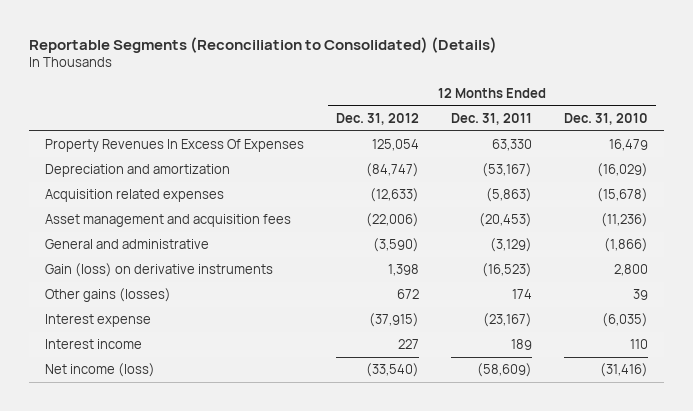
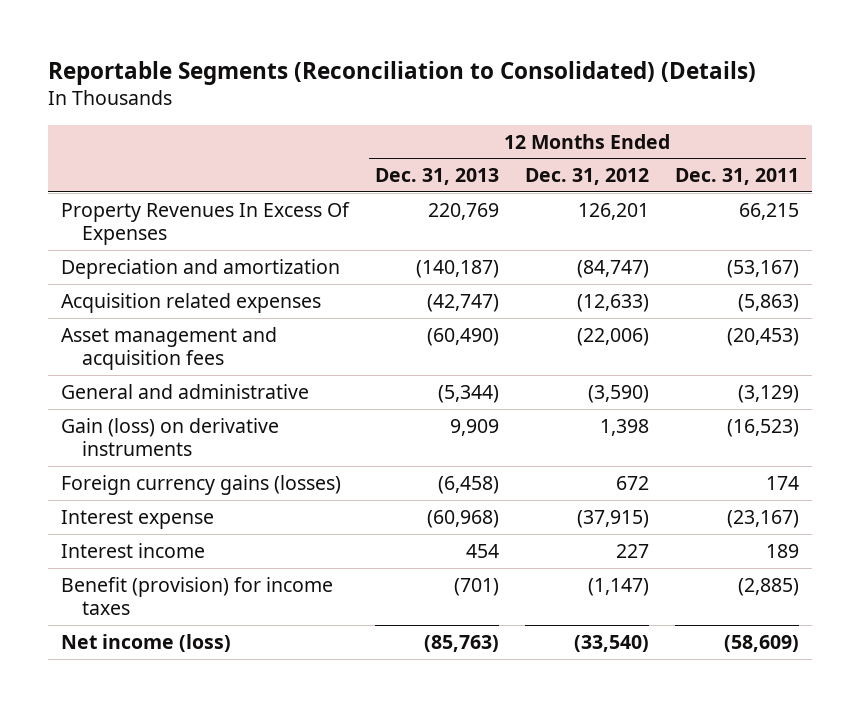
- | 12 Months Ended Dec. 31, 2012 | 12 Months Ended Dec. 31, 2011 | 12 Months Ended Dec. 31, 2010
+ | 12 Months Ended Dec. 31, 2013 | 12 Months Ended Dec. 31, 2012 | 12 Months Ended Dec. 31, 2011
- Property Revenues In Excess Of Expenses | 125,054 | 63,330 | 16,479
+ Property Revenues In Excess Of Expenses | 220,769 | 126,201 | 66,215
- Other gains (losses) | 672 | 174 | 39
+ Foreign currency gains (losses) | (6,458) | 672 | 174
+ Benefit (provision) for income taxes | (701) | (1,147) | (2,885)

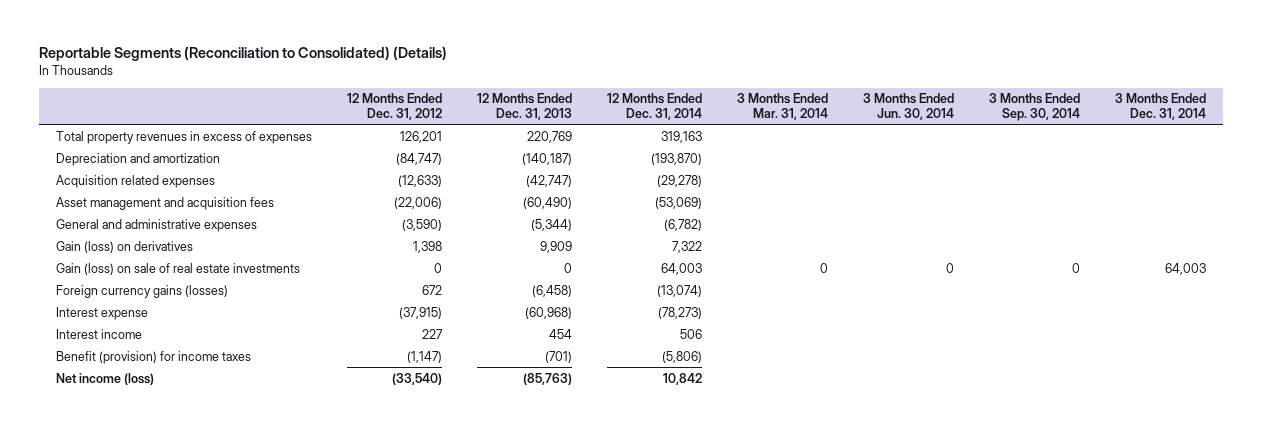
- | 12 Months Ended Dec. 31, 2013 | 12 Months Ended Dec. 31, 2012 | 12 Months Ended Dec. 31, 2011
+ | 12 Months Ended Dec. 31, 2012 | 12 Months Ended Dec. 31, 2013 | 12 Months Ended Dec. 31, 2014 | 3 Months Ended Mar. 31, 2014 | 3 Months Ended Jun. 30, 2014 | 3 Months Ended Sep. 30, 2014 | 3 Months Ended Dec. 31, 2014
- Property Revenues In Excess Of Expenses | 220,769 | 126,201 | 66,215
+ Total property revenues in excess of expenses | 126,201 | 220,769 | 319,163 | | | |
- General and administrative | (5,344) | (3,590) | (3,129)
- Gain (loss) on derivative instruments | 9,909 | 1,398 | (16,523)
+ General and administrative expenses | (3,590) | (5,344) | (6,782) | | | |
+ Gain (loss) on derivatives | 1,398 | 9,909 | 7,322 | | | |
+ Gain (loss) on sale of real estate investments | 0 | 0 | 64,003 | 0 | 0 | 0 | 64,003

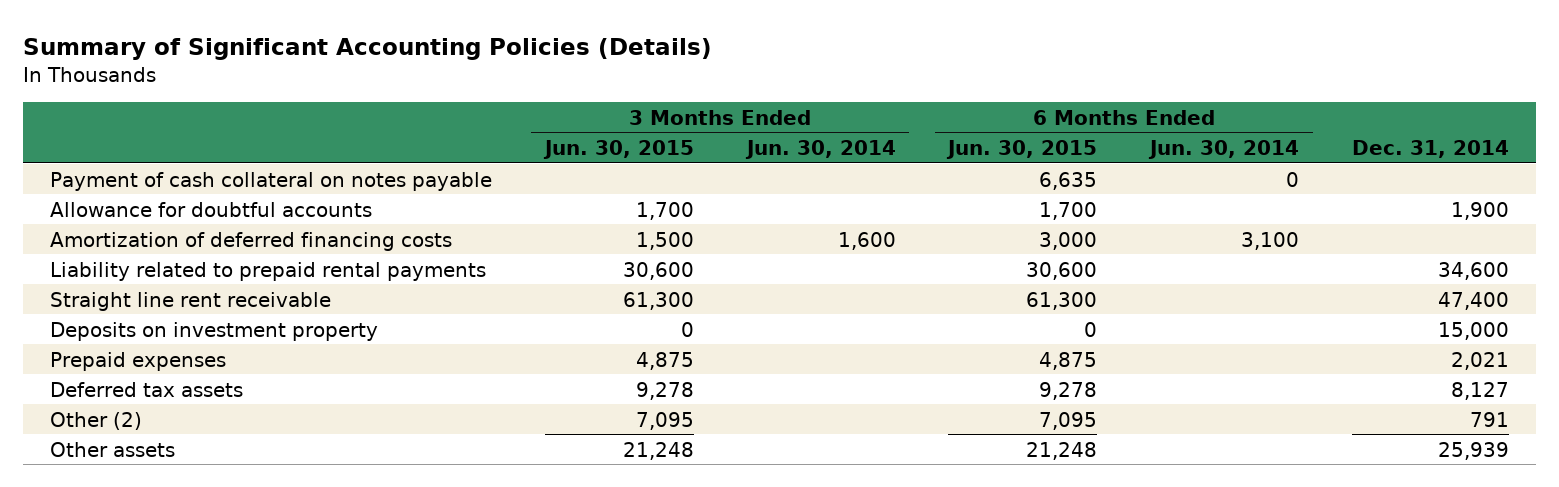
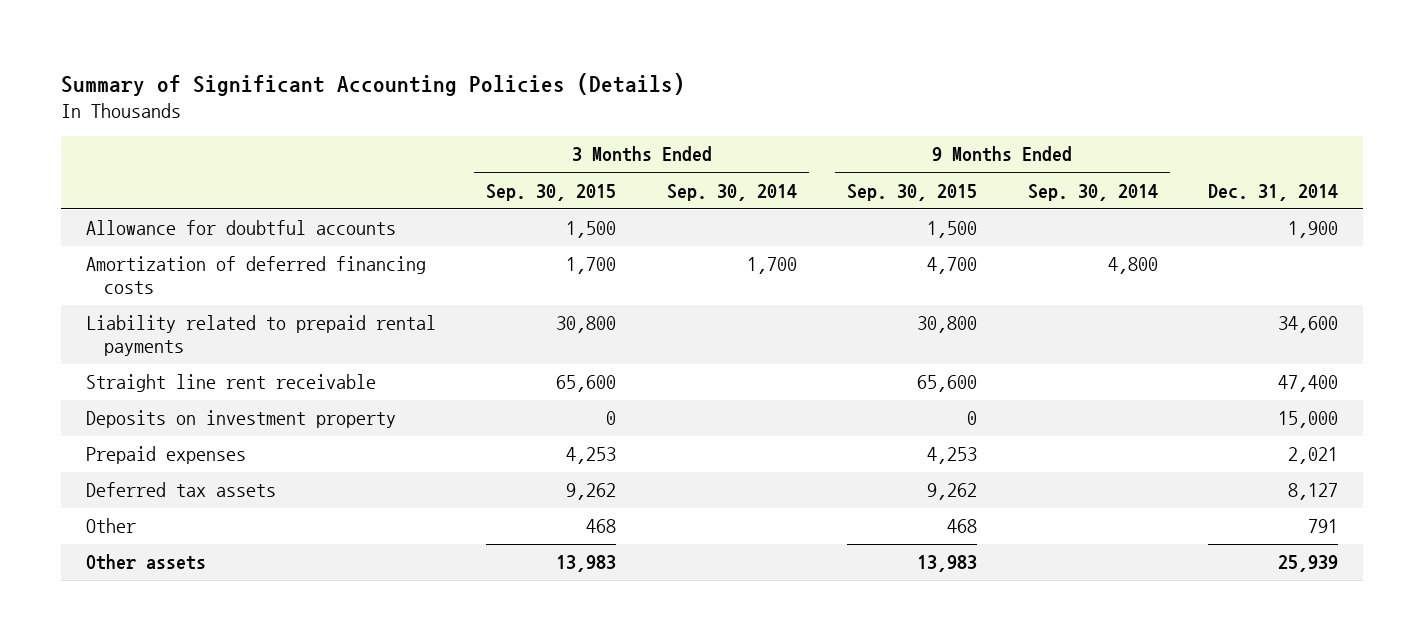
- | 3 Months Ended Jun. 30, 2015 | 3 Months Ended Jun. 30, 2014 | 6 Months Ended Jun. 30, 2015 | 6 Months Ended Jun. 30, 2014 | Dec. 31, 2014
+ | 3 Months Ended Sep. 30, 2015 | 3 Months Ended Sep. 30, 2014 | 9 Months Ended Sep. 30, 2015 | 9 Months Ended Sep. 30, 2014 | Dec. 31, 2014
- Payment of cash collateral on notes payable | | | 6,635 | 0 |
- Other (2) | 7,095 | | 7,095 | | 791
+ Other | 468 | | 468 | | 791

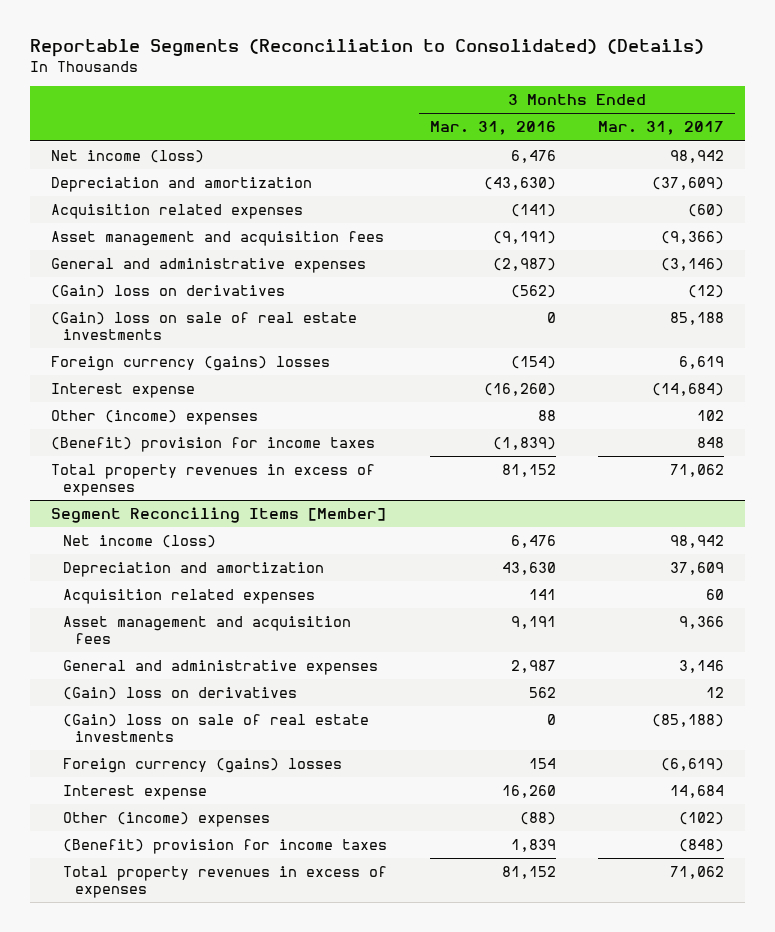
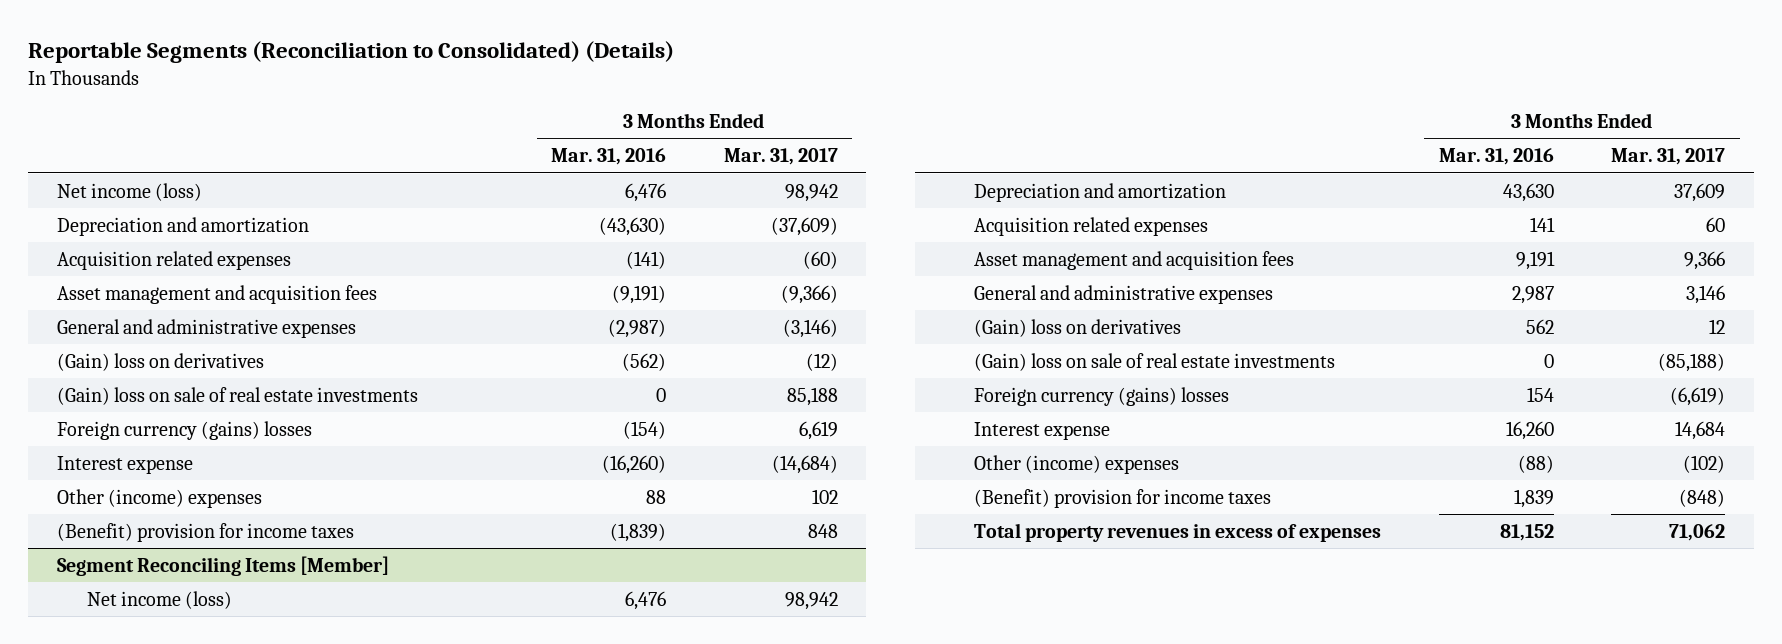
- Total property revenues in excess of expenses | 81,152 | 71,062

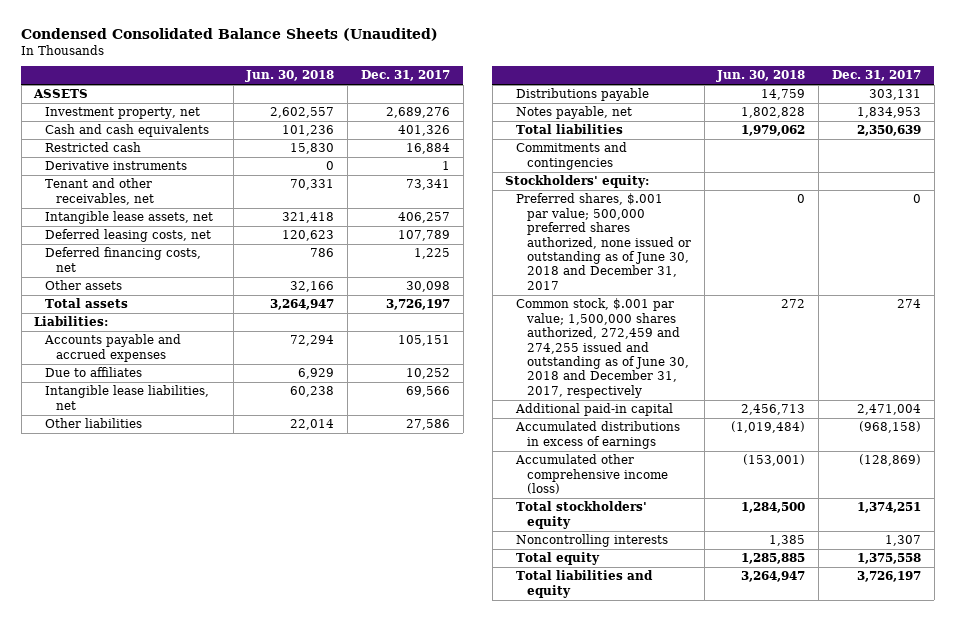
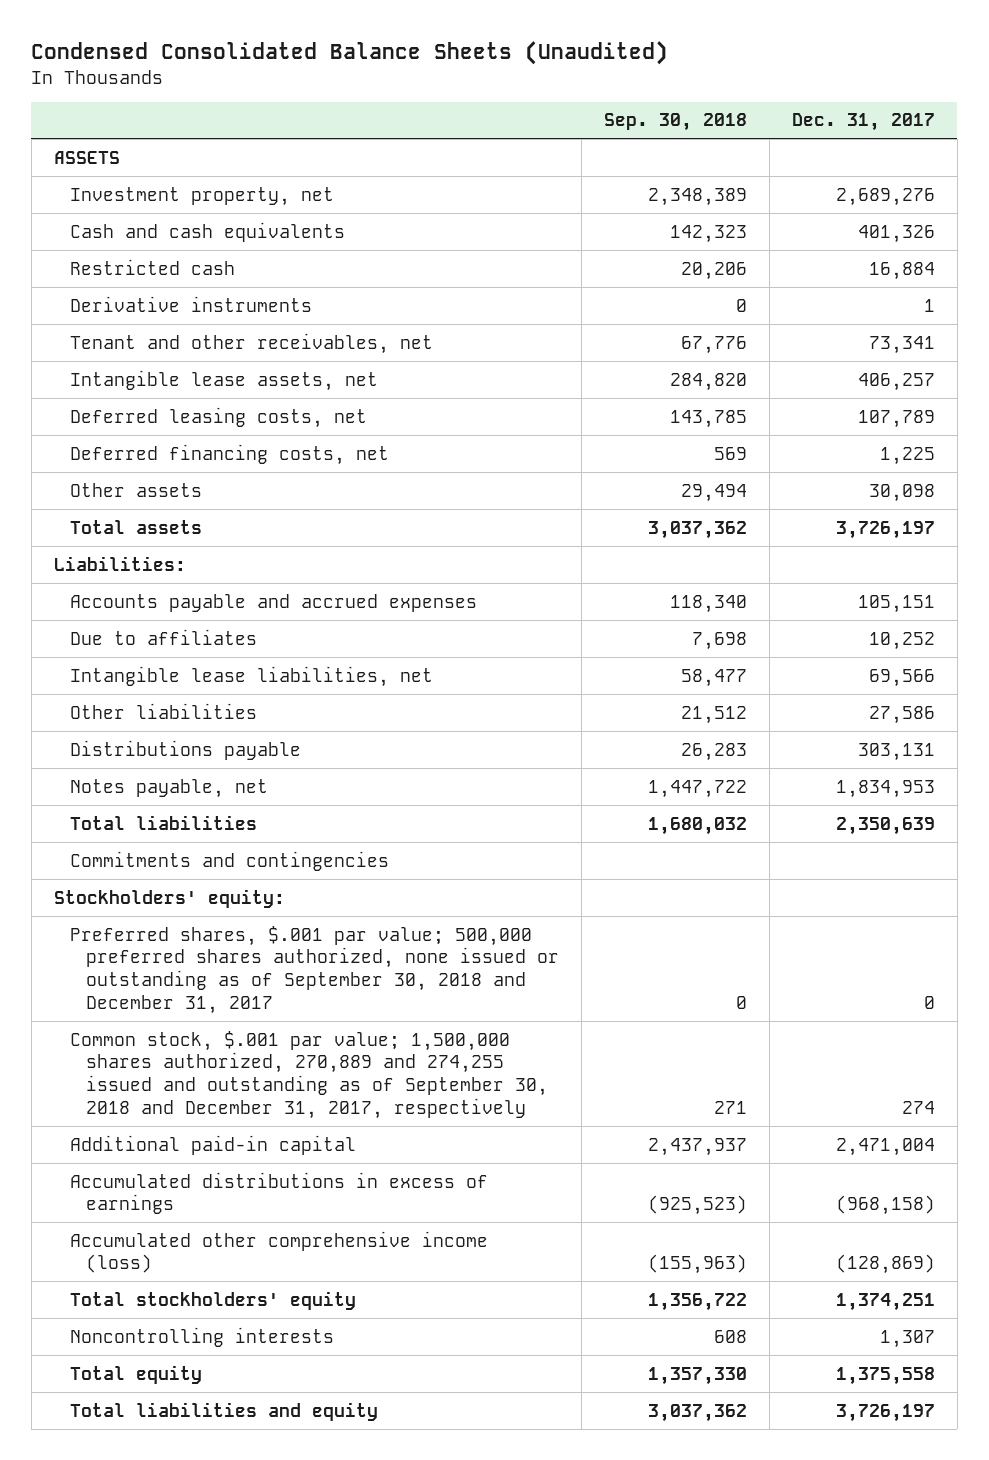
- | Jun. 30, 2018 | Dec. 31, 2017
+ | Sep. 30, 2018 | Dec. 31, 2017
- Preferred shares, $.001 par value; 500,000 preferred shares authorized, none issued or outstanding as of June 30, 2018 and December 31, 2017 | 0 | 0
- Common stock, $.001 par value; 1,500,000 shares authorized, 272,459 and 274,255 issued and outstanding as of June 30, 2018 and December 31, 2017, respectively | 272 | 274
+ Preferred shares, $.001 par value; 500,000 preferred shares authorized, none issued or outstanding as of September 30, 2018 and December 31, 2017 | 0 | 0
+ Common stock, $.001 par value; 1,500,000 shares authorized, 270,889 and 274,255 issued and outstanding as of September 30, 2018 and December 31, 2017, respectively | 271 | 274

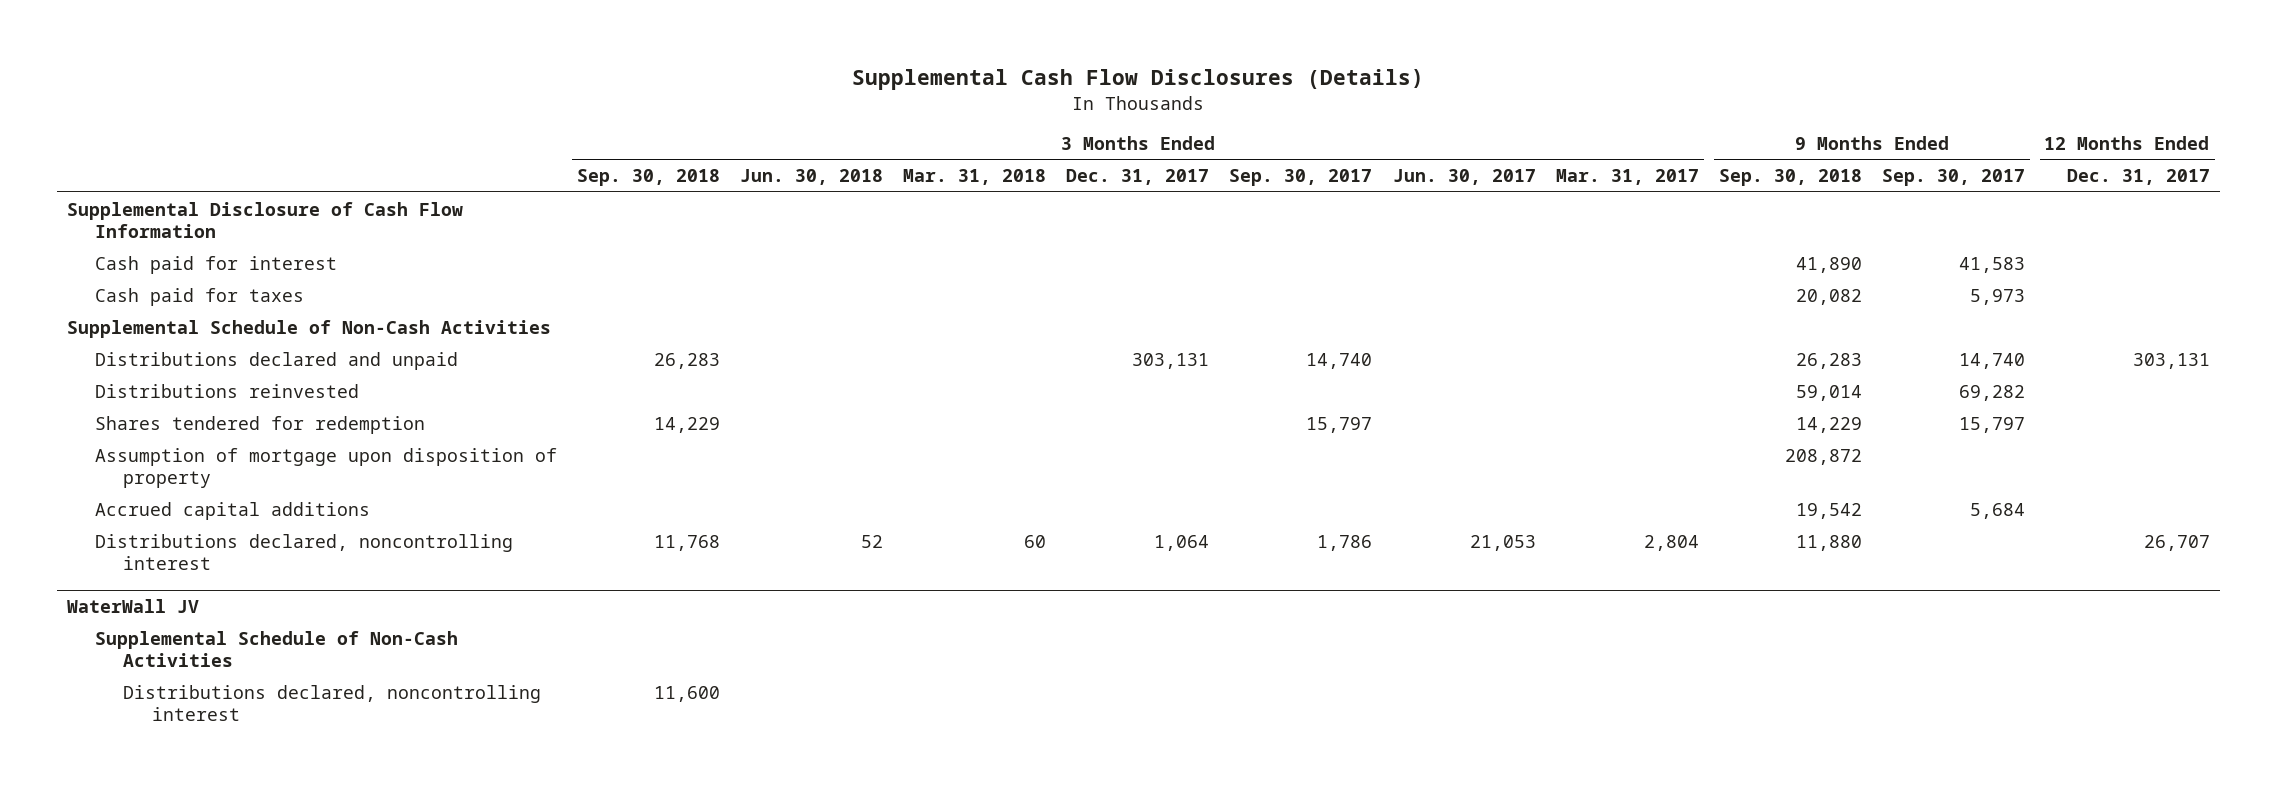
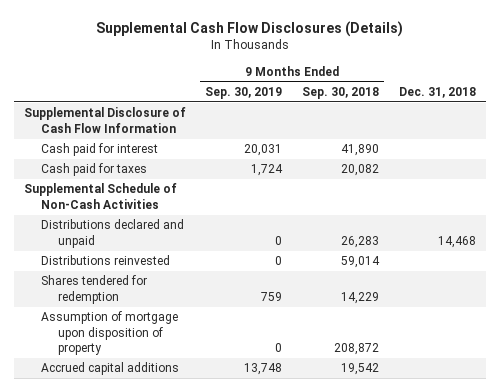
- | 3 Months Ended Sep. 30, 2018 | 3 Months Ended Jun. 30, 2018 | 3 Months Ended Mar. 31, 2018 | 3 Months Ended Dec. 31, 2017 | 3 Months Ended Sep. 30, 2017 | 3 Months Ended Jun. 30, 2017 | 3 Months Ended Mar. 31, 2017 | 9 Months Ended Sep. 30, 2018 | 9 Months Ended Sep. 30, 2017 | 12 Months Ended Dec. 31, 2017
+ | 9 Months Ended Sep. 30, 2019 | 9 Months Ended Sep. 30, 2018 | Dec. 31, 2018
- Distributions declared, noncontrolling interest | 11,768 | 52 | 60 | 1,064 | 1,786 | 21,053 | 2,804 | 11,880 | | 26,707
- WaterWall JV
- Supplemental Schedule of Non-Cash Activities
- Distributions declared, noncontrolling interest | 11,600 | | | | | | | | |

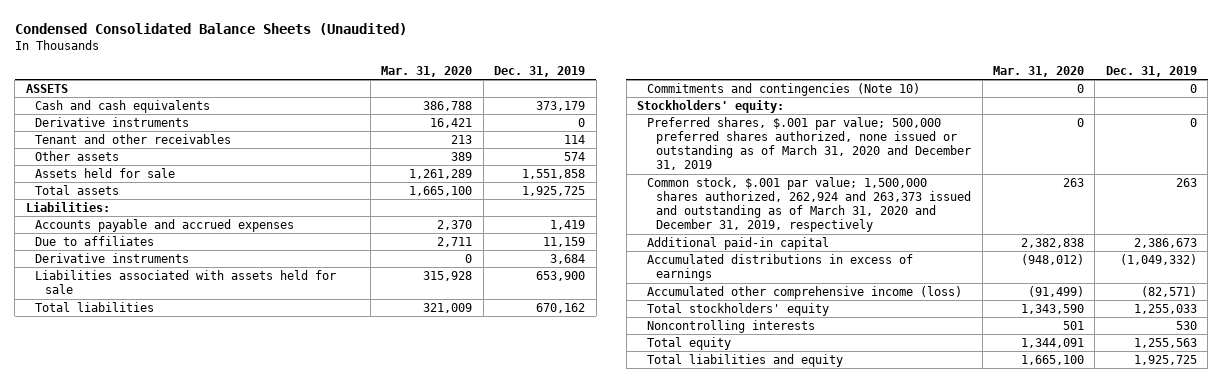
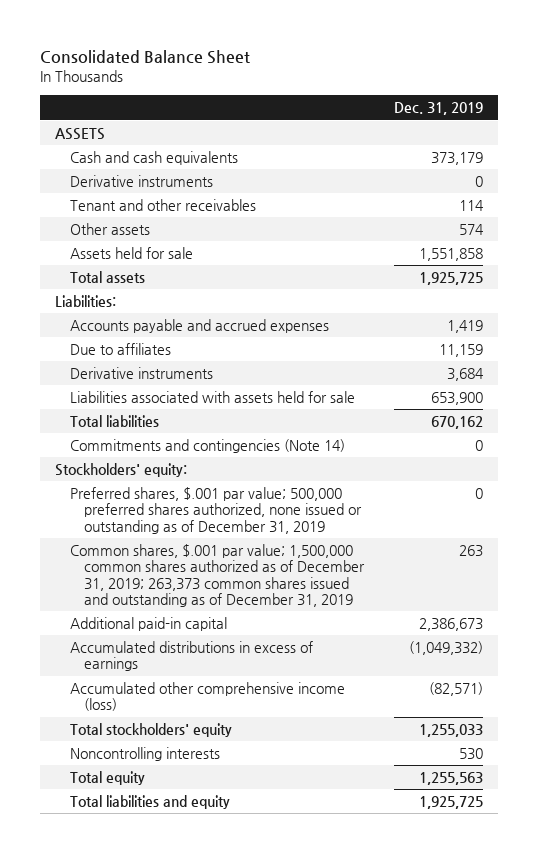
- Condensed Consolidated Balance Sheets (Unaudited)
+ Consolidated Balance Sheet
- | Mar. 31, 2020 | Dec. 31, 2019
+ | Dec. 31, 2019
- Commitments and contingencies (Note 10) | 0 | 0
+ Commitments and contingencies (Note 14) | 0
- Preferred shares, $.001 par value; 500,000 preferred shares authorized, none issued or outstanding as of March 31, 2020 and December 31, 2019 | 0 | 0
- Common stock, $.001 par value; 1,500,000 shares authorized, 262,924 and 263,373 issued and outstanding as of March 31, 2020 and December 31, 2019, respectively | 263 | 263
+ Preferred shares, $.001 par value; 500,000 preferred shares authorized, none issued or outstanding as of December 31, 2019 | 0
+ Common shares, $.001 par value; 1,500,000 common shares authorized as of December 31, 2019; 263,373 common shares issued and outstanding as of December 31, 2019 | 263

